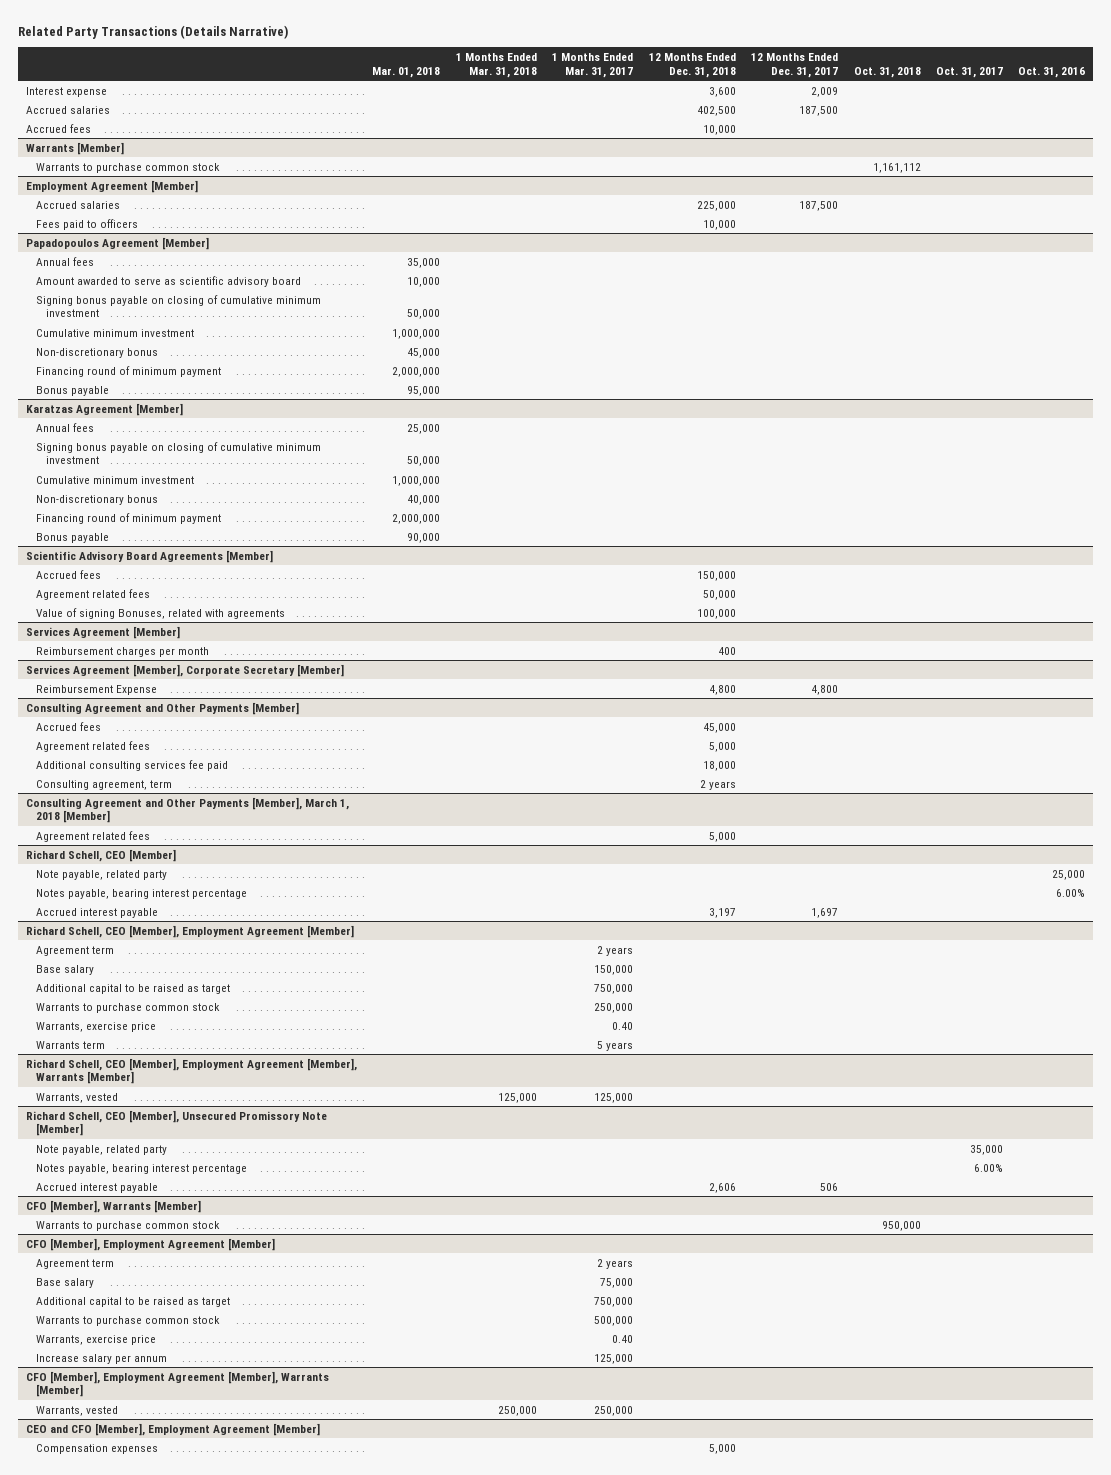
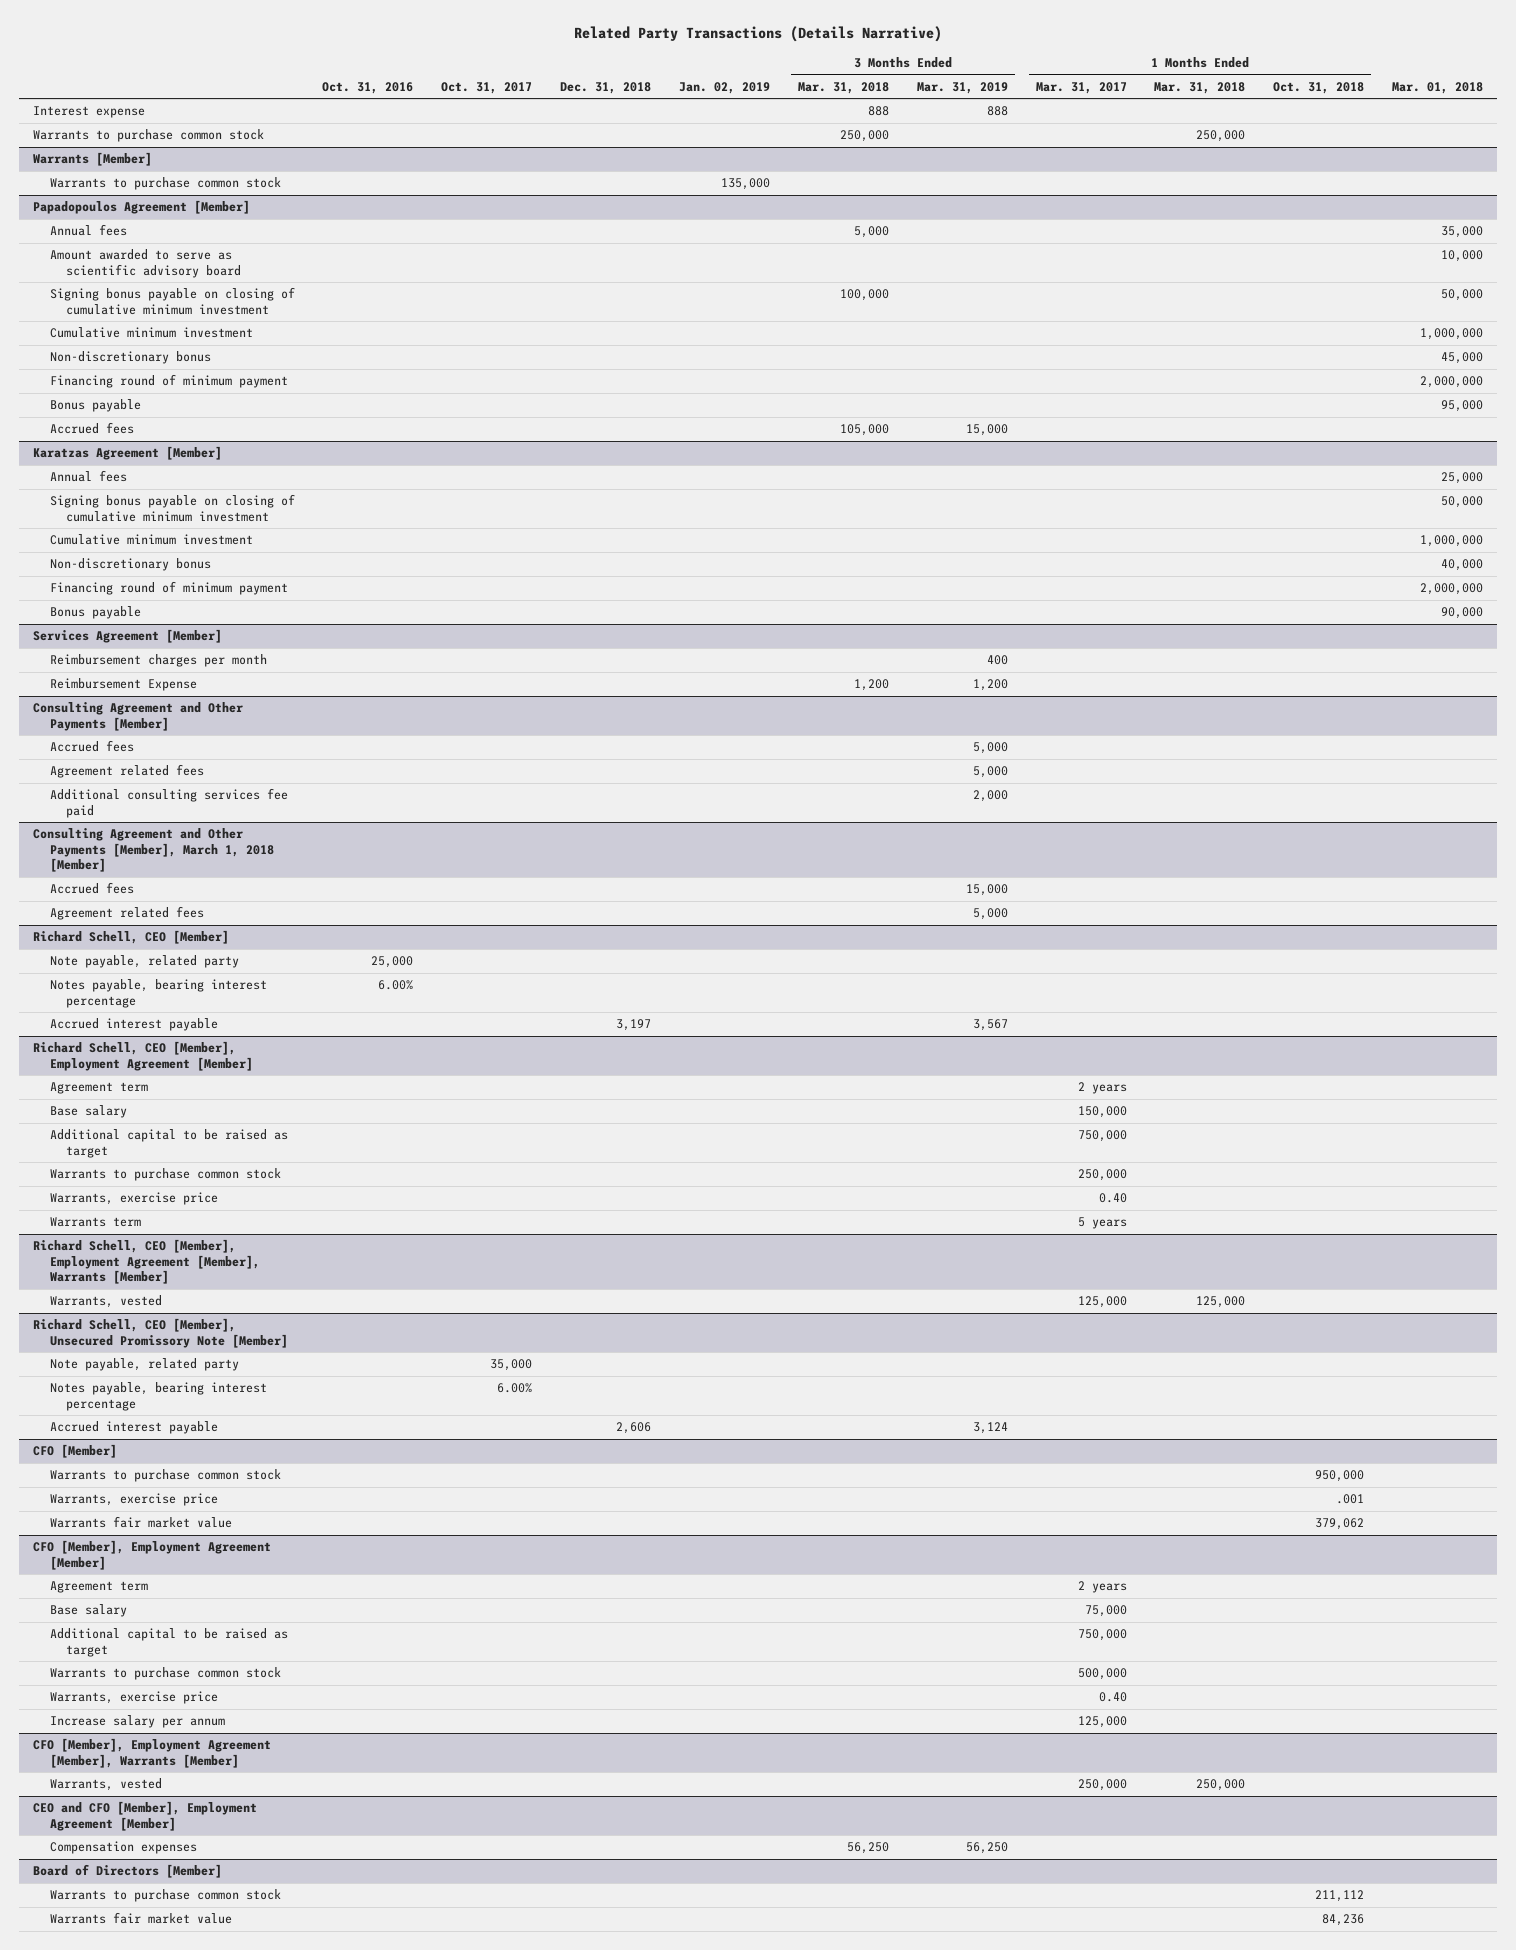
- | Mar. 01, 2018 | 1 Months Ended Mar. 31, 2018 | 1 Months Ended Mar. 31, 2017 | 12 Months Ended Dec. 31, 2018 | 12 Months Ended Dec. 31, 2017 | Oct. 31, 2018 | Oct. 31, 2017 | Oct. 31, 2016
+ | Oct. 31, 2016 | Oct. 31, 2017 | Dec. 31, 2018 | Jan. 02, 2019 | 3 Months Ended Mar. 31, 2018 | 3 Months Ended Mar. 31, 2019 | 1 Months Ended Mar. 31, 2017 | 1 Months Ended Mar. 31, 2018 | 1 Months Ended Oct. 31, 2018 | Mar. 01, 2018
- Accrued salaries | | | | 402,500 | 187,500 | | |
- Accrued fees | | | | 10,000 | | | |
+ Warrants to purchase common stock | | | | | 250,000 | | | 250,000 | |
- Employment Agreement [Member]
- Accrued salaries | | | | 225,000 | 187,500 | | |
- Fees paid to officers | | | | 10,000 | | | |
@ Papadopoulos Agreement [Member]
+ Accrued fees | | | | | 105,000 | 15,000 | | | |
- Scientific Advisory Board Agreements [Member]
- Accrued fees | | | | 150,000 | | | |
- Agreement related fees | | | | 50,000 | | | |
- Value of signing Bonuses, related with agreements | | | | 100,000 | | | |
- Services Agreement [Member], Corporate Secretary [Member]
- Reimbursement Expense | | | | 4,800 | 4,800 | | |
@ Services Agreement [Member]
+ Reimbursement Expense | | | | | 1,200 | 1,200 | | | |
@ Consulting Agreement and Other Payments [Member]
- Consulting agreement, term | | | | 2 years | | | |
@ Consulting Agreement and Other Payments [Member], March 1, 2018 [Member]
+ Accrued fees | | | | | | 15,000 | | | |
- CFO [Member], Warrants [Member]
+ CFO [Member]
+ Warrants, exercise price | | | | | | | | | .001 |
+ Warrants fair market value | | | | | | | | | 379,062 |
+ Board of Directors [Member]
+ Warrants to purchase common stock | | | | | | | | | 211,112 |
+ Warrants fair market value | | | | | | | | | 84,236 |

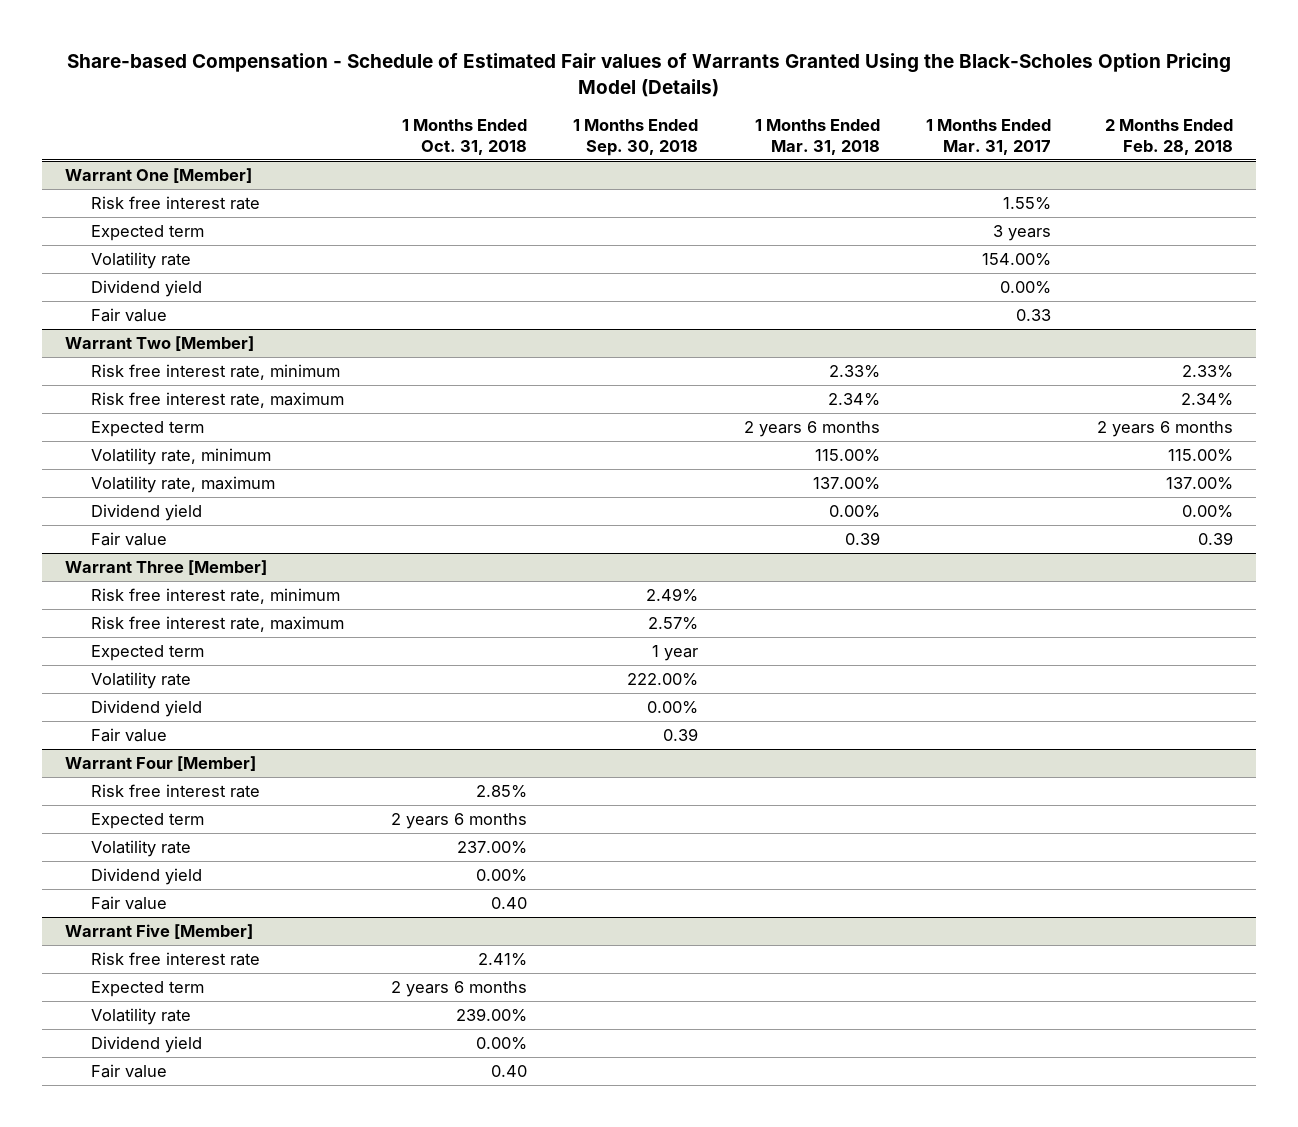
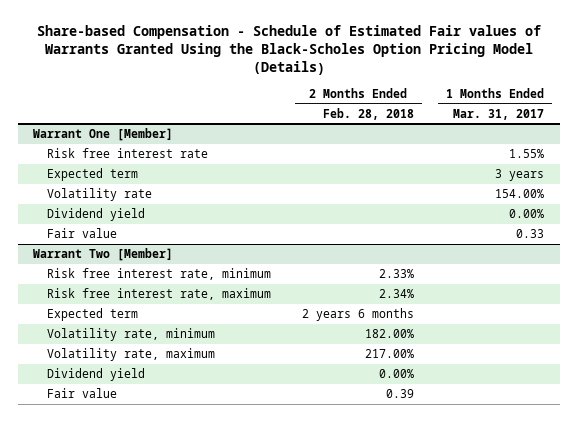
- | 1 Months Ended Oct. 31, 2018 | 1 Months Ended Sep. 30, 2018 | 1 Months Ended Mar. 31, 2018 | 1 Months Ended Mar. 31, 2017 | 2 Months Ended Feb. 28, 2018
+ | 2 Months Ended Feb. 28, 2018 | 1 Months Ended Mar. 31, 2017
@ Warrant Two [Member]
- Volatility rate, minimum | | | 115.00% | | 115.00%
- Volatility rate, maximum | | | 137.00% | | 137.00%
+ Volatility rate, minimum | 182.00% |
+ Volatility rate, maximum | 217.00% |
- Warrant Three [Member]
- Risk free interest rate, minimum | | 2.49% | | |
- Risk free interest rate, maximum | | 2.57% | | |
- Expected term | | 1 year | | |
- Volatility rate | | 222.00% | | |
- Dividend yield | | 0.00% | | |
- Fair value | | 0.39 | | |
- Warrant Four [Member]
- Risk free interest rate | 2.85% | | | |
- Expected term | 2 years 6 months | | | |
- Volatility rate | 237.00% | | | |
- Dividend yield | 0.00% | | | |
- Fair value | 0.40 | | | |
- Warrant Five [Member]
- Risk free interest rate | 2.41% | | | |
- Expected term | 2 years 6 months | | | |
- Volatility rate | 239.00% | | | |
- Dividend yield | 0.00% | | | |
- Fair value | 0.40 | | | |

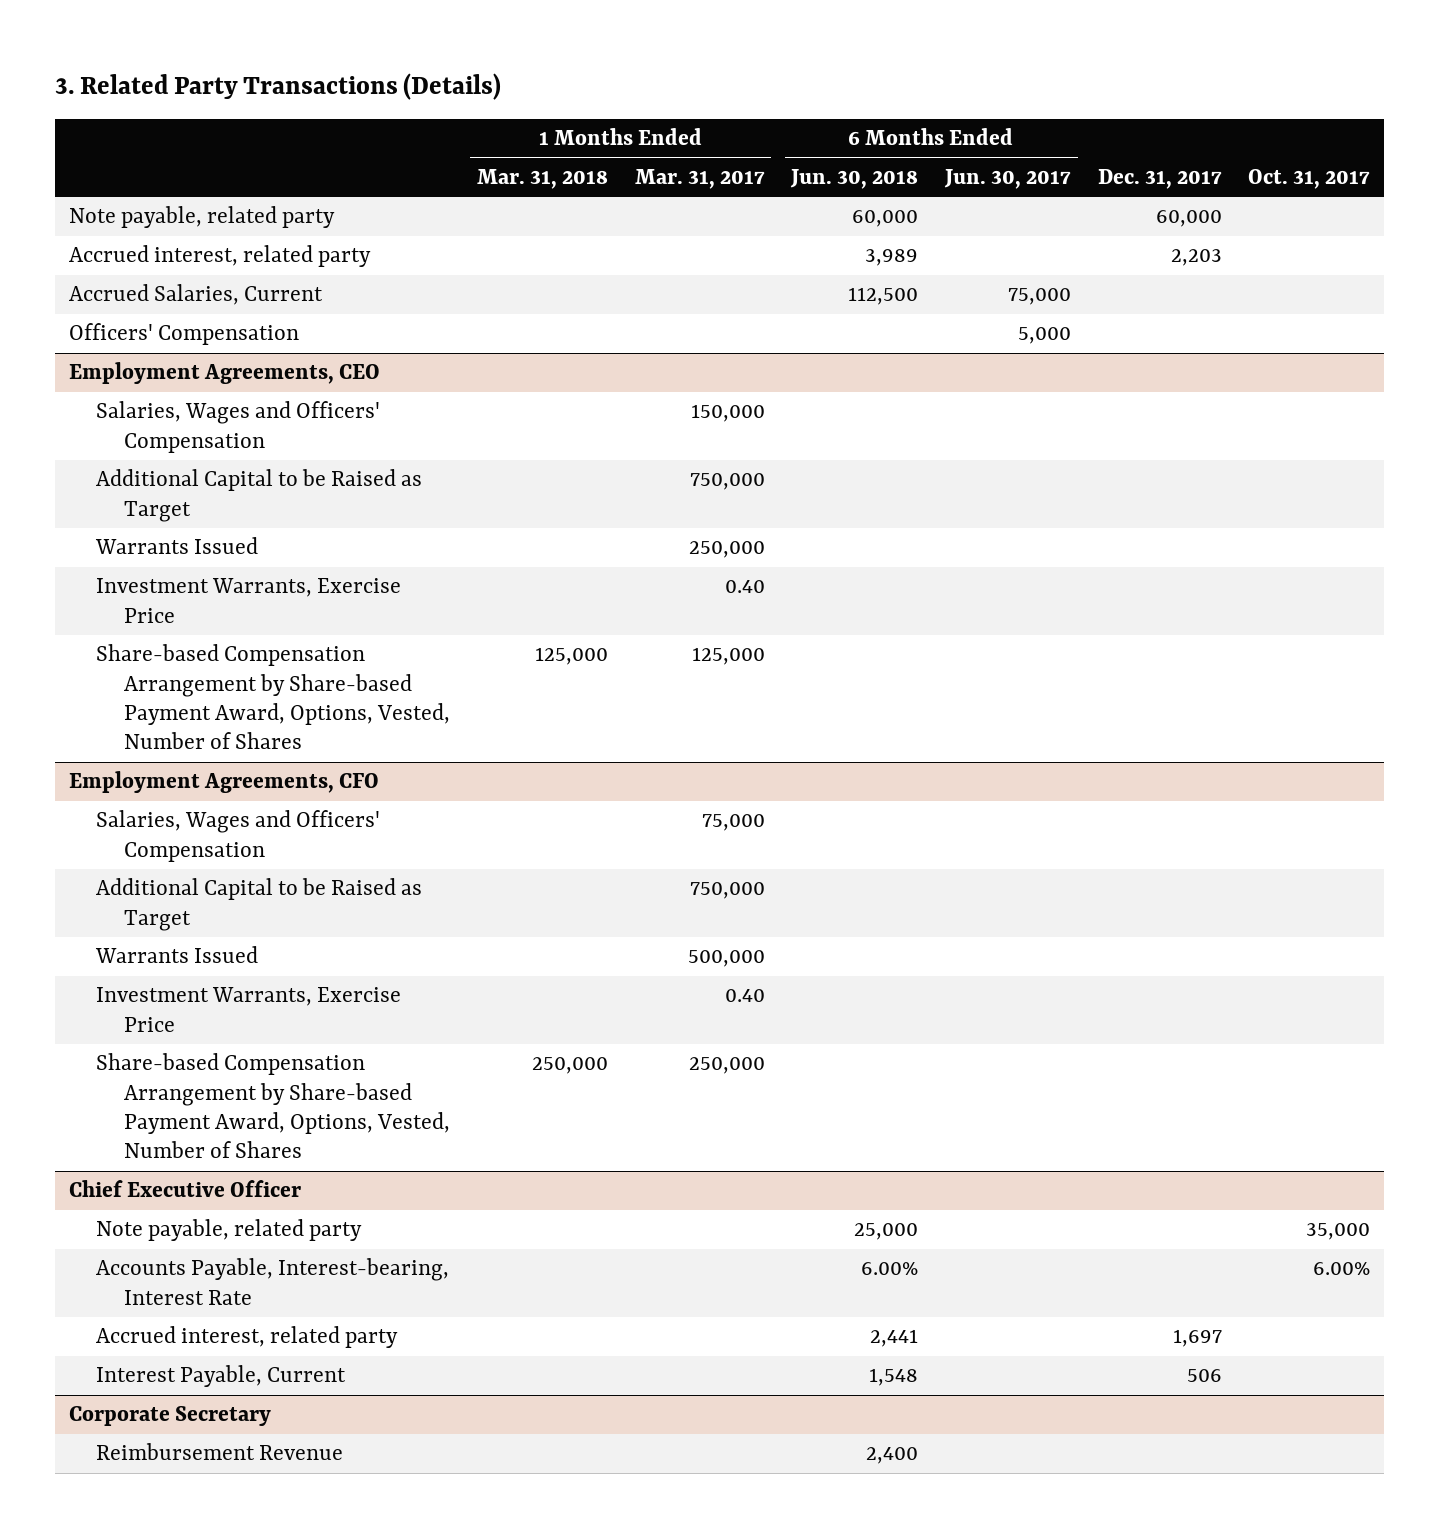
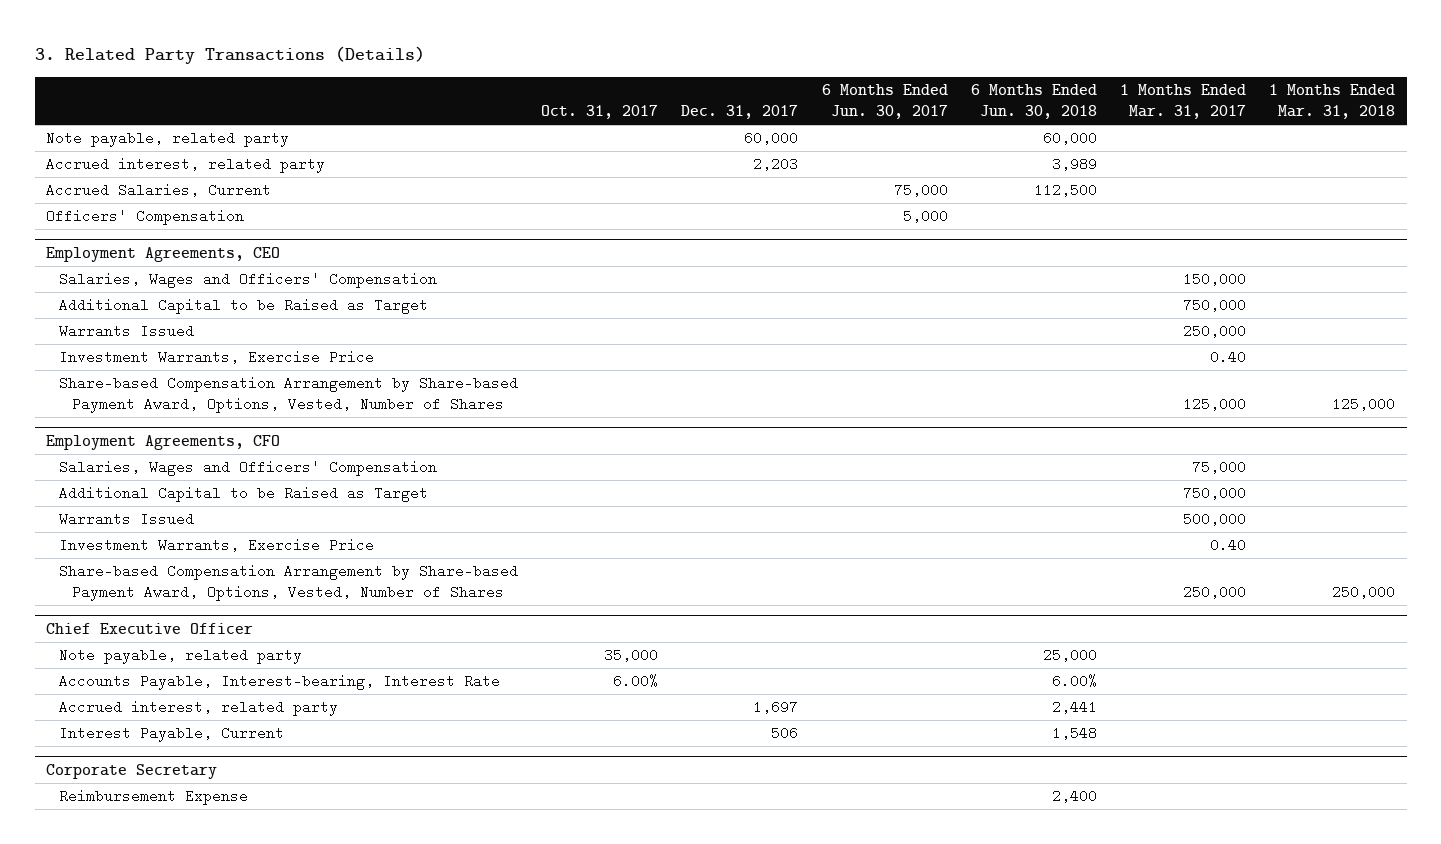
- | 1 Months Ended Mar. 31, 2018 | 1 Months Ended Mar. 31, 2017 | 6 Months Ended Jun. 30, 2018 | 6 Months Ended Jun. 30, 2017 | Dec. 31, 2017 | Oct. 31, 2017
+ | Oct. 31, 2017 | Dec. 31, 2017 | 6 Months Ended Jun. 30, 2017 | 6 Months Ended Jun. 30, 2018 | 1 Months Ended Mar. 31, 2017 | 1 Months Ended Mar. 31, 2018
@ Corporate Secretary
- Reimbursement Revenue | | | 2,400 | | |
+ Reimbursement Expense | | | | 2,400 | |

